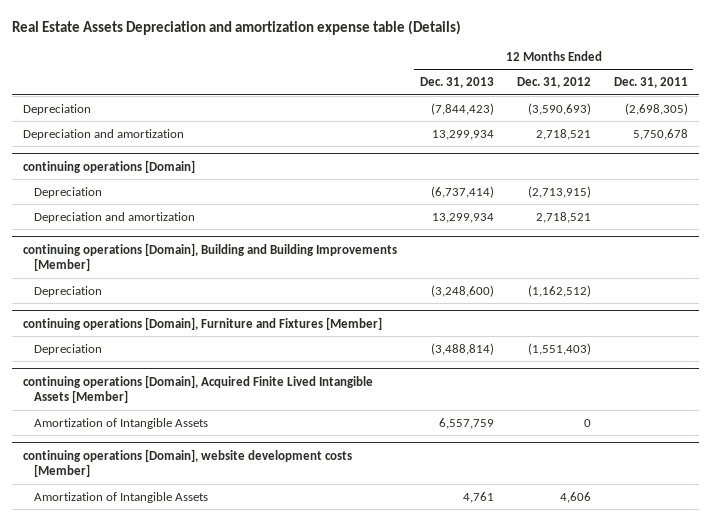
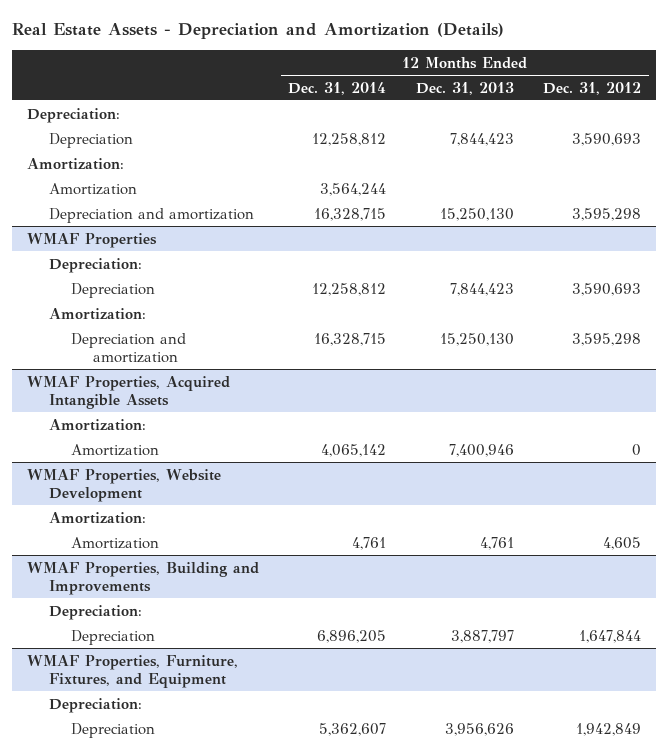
- Real Estate Assets Depreciation and amortization expense table (Details)
+ Real Estate Assets - Depreciation and Amortization (Details)
- | 12 Months Ended Dec. 31, 2013 | 12 Months Ended Dec. 31, 2012 | 12 Months Ended Dec. 31, 2011
+ | 12 Months Ended Dec. 31, 2014 | 12 Months Ended Dec. 31, 2013 | 12 Months Ended Dec. 31, 2012
- Depreciation | (7,844,423) | (3,590,693) | (2,698,305)
- Depreciation and amortization | 13,299,934 | 2,718,521 | 5,750,678
- continuing operations [Domain]
- Depreciation | (6,737,414) | (2,713,915) |
- Depreciation and amortization | 13,299,934 | 2,718,521 |
- continuing operations [Domain], Building and Building Improvements [Member]
- Depreciation | (3,248,600) | (1,162,512) |
- continuing operations [Domain], Furniture and Fixtures [Member]
- Depreciation | (3,488,814) | (1,551,403) |
- continuing operations [Domain], Acquired Finite Lived Intangible Assets [Member]
- Amortization of Intangible Assets | 6,557,759 | 0 |
- continuing operations [Domain], website development costs [Member]
- Amortization of Intangible Assets | 4,761 | 4,606 |
+ Depreciation:
+ Depreciation | 12,258,812 | 7,844,423 | 3,590,693
+ Amortization:
+ Amortization | 3,564,244 | |
+ Depreciation and amortization | 16,328,715 | 15,250,130 | 3,595,298
+ WMAF Properties
+ Depreciation:
+ Depreciation | 12,258,812 | 7,844,423 | 3,590,693
+ Amortization:
+ Depreciation and amortization | 16,328,715 | 15,250,130 | 3,595,298
+ WMAF Properties, Acquired Intangible Assets
+ Amortization:
+ Amortization | 4,065,142 | 7,400,946 | 0
+ WMAF Properties, Website Development
+ Amortization:
+ Amortization | 4,761 | 4,761 | 4,605
+ WMAF Properties, Building and Improvements
+ Depreciation:
+ Depreciation | 6,896,205 | 3,887,797 | 1,647,844
+ WMAF Properties, Furniture, Fixtures, and Equipment
+ Depreciation:
+ Depreciation | 5,362,607 | 3,956,626 | 1,942,849

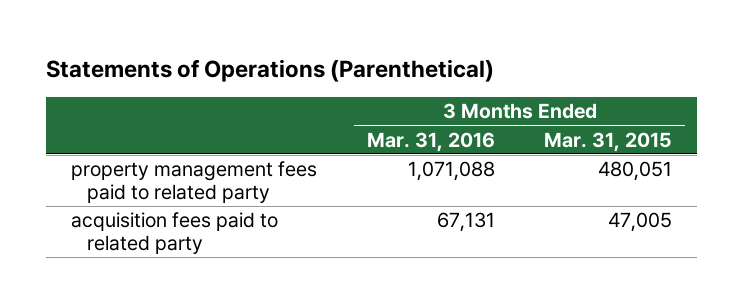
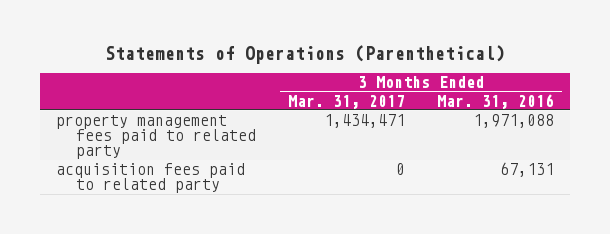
- | 3 Months Ended Mar. 31, 2016 | 3 Months Ended Mar. 31, 2015
+ | 3 Months Ended Mar. 31, 2017 | 3 Months Ended Mar. 31, 2016
- property management fees paid to related party | 1,071,088 | 480,051
+ property management fees paid to related party | 1,434,471 | 1,971,088

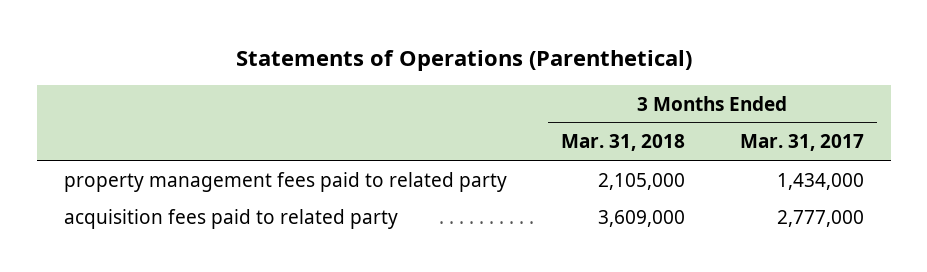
- | 3 Months Ended Mar. 31, 2017 | 3 Months Ended Mar. 31, 2016
+ | 3 Months Ended Mar. 31, 2018 | 3 Months Ended Mar. 31, 2017
- property management fees paid to related party | 1,434,471 | 1,971,088
- acquisition fees paid to related party | 0 | 67,131
+ property management fees paid to related party | 2,105,000 | 1,434,000
+ acquisition fees paid to related party | 3,609,000 | 2,777,000

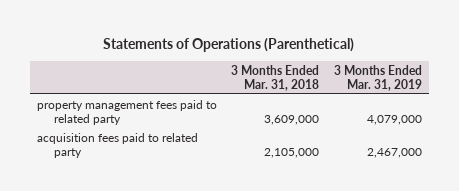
- | 3 Months Ended Mar. 31, 2018 | 3 Months Ended Mar. 31, 2017
+ | 3 Months Ended Mar. 31, 2018 | 3 Months Ended Mar. 31, 2019
- property management fees paid to related party | 2,105,000 | 1,434,000
- acquisition fees paid to related party | 3,609,000 | 2,777,000
+ property management fees paid to related party | 3,609,000 | 4,079,000
+ acquisition fees paid to related party | 2,105,000 | 2,467,000

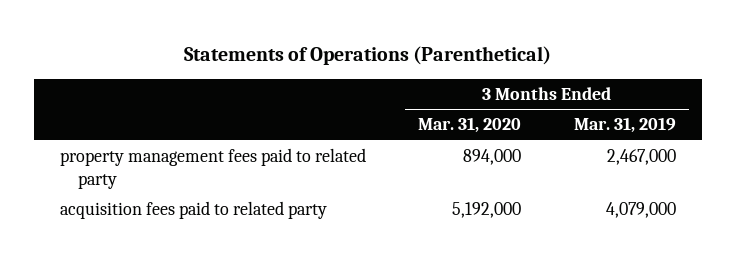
- | 3 Months Ended Mar. 31, 2018 | 3 Months Ended Mar. 31, 2019
+ | 3 Months Ended Mar. 31, 2020 | 3 Months Ended Mar. 31, 2019
- property management fees paid to related party | 3,609,000 | 4,079,000
- acquisition fees paid to related party | 2,105,000 | 2,467,000
+ property management fees paid to related party | 894,000 | 2,467,000
+ acquisition fees paid to related party | 5,192,000 | 4,079,000

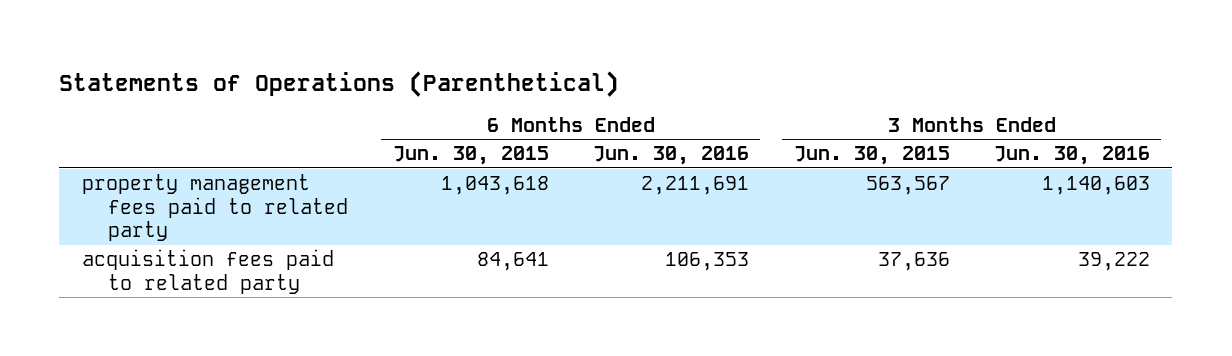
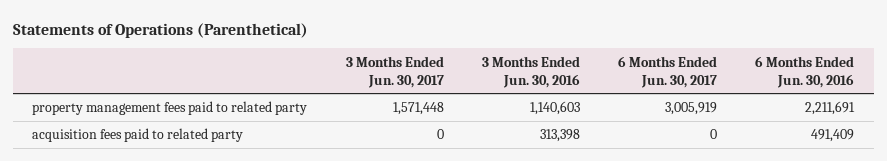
- | 6 Months Ended Jun. 30, 2015 | 6 Months Ended Jun. 30, 2016 | 3 Months Ended Jun. 30, 2015 | 3 Months Ended Jun. 30, 2016
+ | 3 Months Ended Jun. 30, 2017 | 3 Months Ended Jun. 30, 2016 | 6 Months Ended Jun. 30, 2017 | 6 Months Ended Jun. 30, 2016
- acquisition fees paid to related party | 84,641 | 106,353 | 37,636 | 39,222
+ acquisition fees paid to related party | 0 | 313,398 | 0 | 491,409

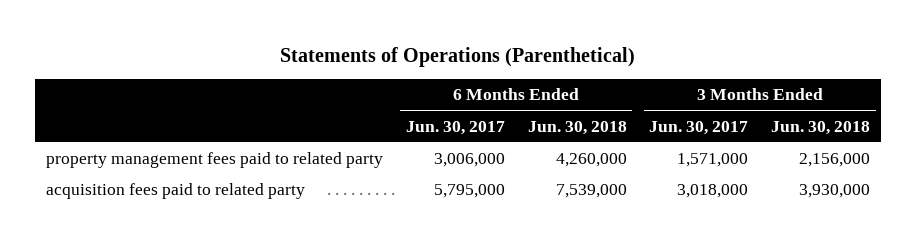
- | 3 Months Ended Jun. 30, 2017 | 3 Months Ended Jun. 30, 2016 | 6 Months Ended Jun. 30, 2017 | 6 Months Ended Jun. 30, 2016
+ | 6 Months Ended Jun. 30, 2017 | 6 Months Ended Jun. 30, 2018 | 3 Months Ended Jun. 30, 2017 | 3 Months Ended Jun. 30, 2018
- property management fees paid to related party | 1,571,448 | 1,140,603 | 3,005,919 | 2,211,691
- acquisition fees paid to related party | 0 | 313,398 | 0 | 491,409
+ property management fees paid to related party | 3,006,000 | 4,260,000 | 1,571,000 | 2,156,000
+ acquisition fees paid to related party | 5,795,000 | 7,539,000 | 3,018,000 | 3,930,000

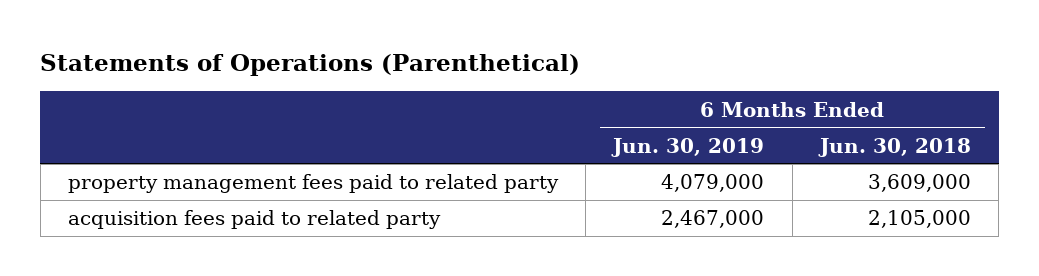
- | 6 Months Ended Jun. 30, 2017 | 6 Months Ended Jun. 30, 2018 | 3 Months Ended Jun. 30, 2017 | 3 Months Ended Jun. 30, 2018
+ | 6 Months Ended Jun. 30, 2019 | 6 Months Ended Jun. 30, 2018
- property management fees paid to related party | 3,006,000 | 4,260,000 | 1,571,000 | 2,156,000
- acquisition fees paid to related party | 5,795,000 | 7,539,000 | 3,018,000 | 3,930,000
+ property management fees paid to related party | 4,079,000 | 3,609,000
+ acquisition fees paid to related party | 2,467,000 | 2,105,000

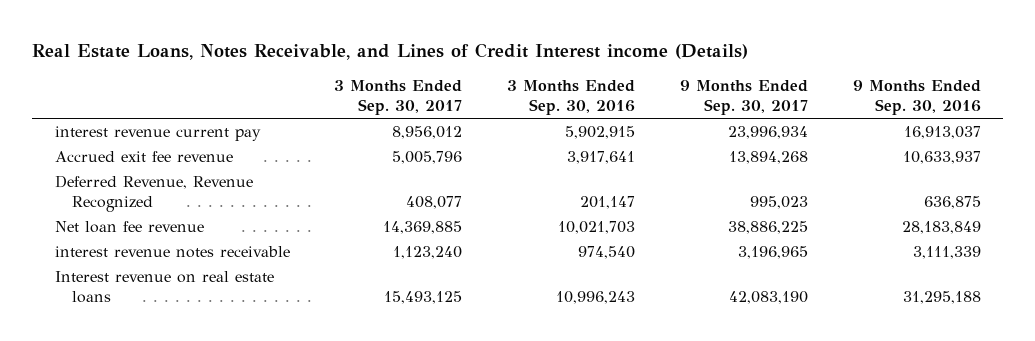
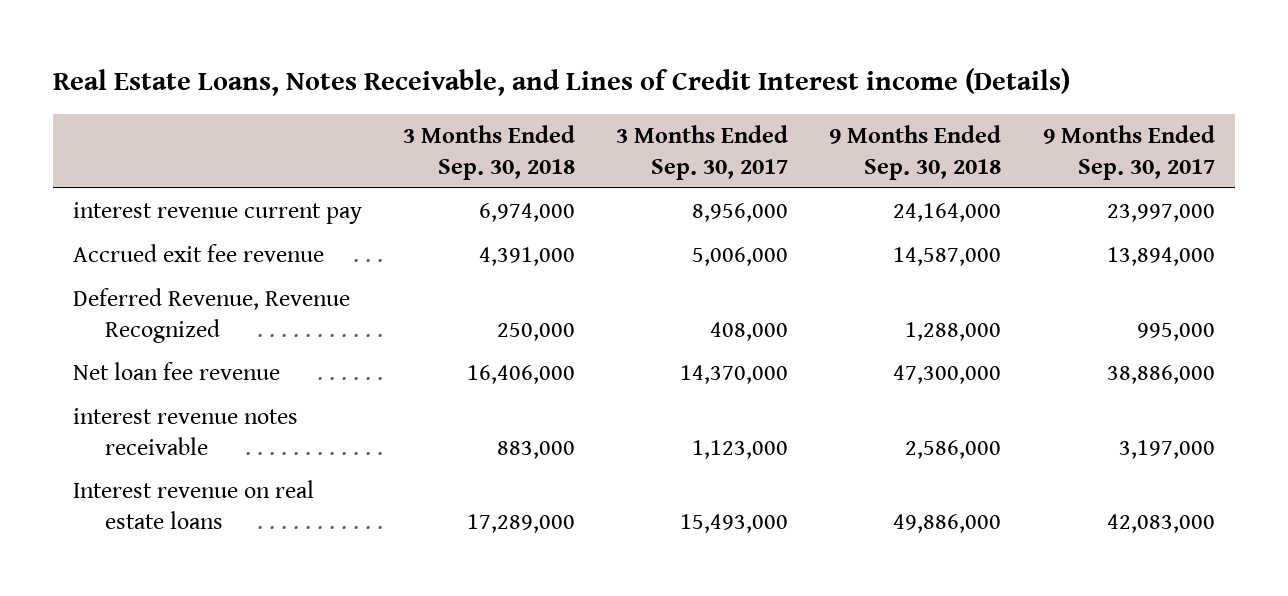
- | 3 Months Ended Sep. 30, 2017 | 3 Months Ended Sep. 30, 2016 | 9 Months Ended Sep. 30, 2017 | 9 Months Ended Sep. 30, 2016
+ | 3 Months Ended Sep. 30, 2018 | 3 Months Ended Sep. 30, 2017 | 9 Months Ended Sep. 30, 2018 | 9 Months Ended Sep. 30, 2017
- interest revenue current pay | 8,956,012 | 5,902,915 | 23,996,934 | 16,913,037
- Accrued exit fee revenue | 5,005,796 | 3,917,641 | 13,894,268 | 10,633,937
- Deferred Revenue, Revenue Recognized | 408,077 | 201,147 | 995,023 | 636,875
- Net loan fee revenue | 14,369,885 | 10,021,703 | 38,886,225 | 28,183,849
- interest revenue notes receivable | 1,123,240 | 974,540 | 3,196,965 | 3,111,339
- Interest revenue on real estate loans | 15,493,125 | 10,996,243 | 42,083,190 | 31,295,188
+ interest revenue current pay | 6,974,000 | 8,956,000 | 24,164,000 | 23,997,000
+ Accrued exit fee revenue | 4,391,000 | 5,006,000 | 14,587,000 | 13,894,000
+ Deferred Revenue, Revenue Recognized | 250,000 | 408,000 | 1,288,000 | 995,000
+ Net loan fee revenue | 16,406,000 | 14,370,000 | 47,300,000 | 38,886,000
+ interest revenue notes receivable | 883,000 | 1,123,000 | 2,586,000 | 3,197,000
+ Interest revenue on real estate loans | 17,289,000 | 15,493,000 | 49,886,000 | 42,083,000

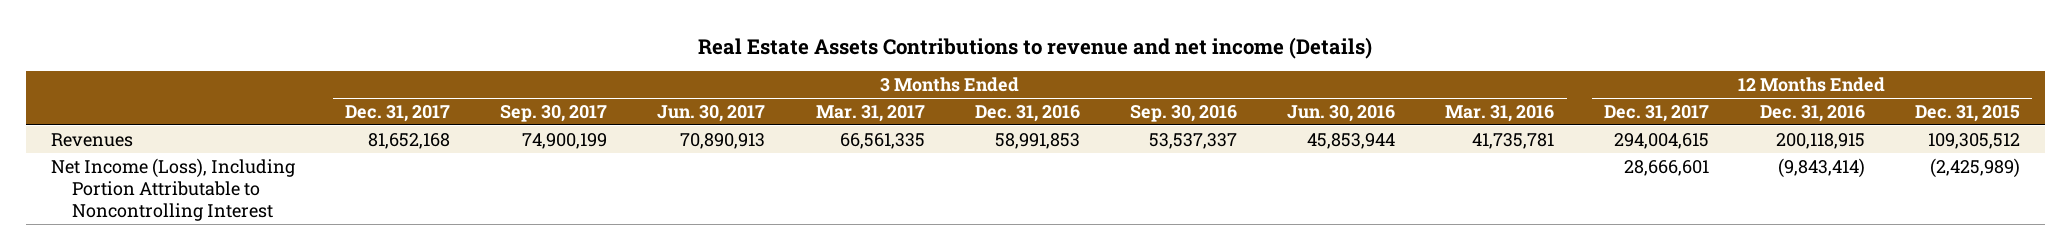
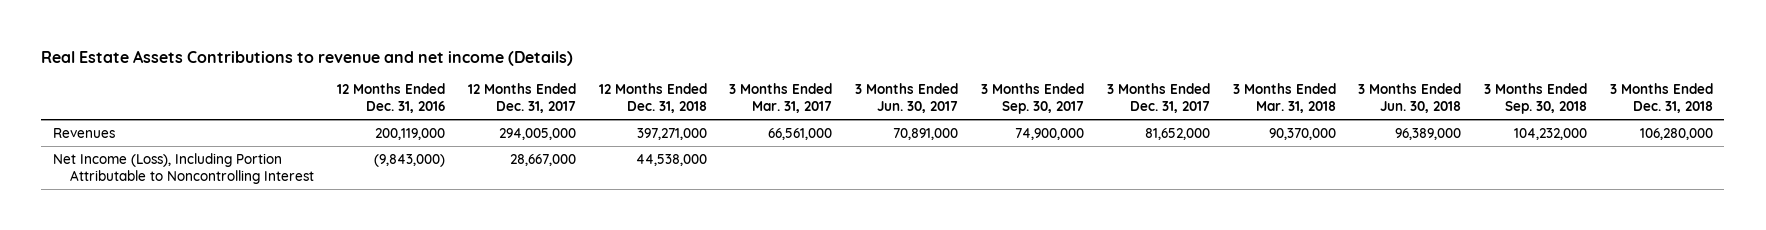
- | 3 Months Ended Dec. 31, 2017 | 3 Months Ended Sep. 30, 2017 | 3 Months Ended Jun. 30, 2017 | 3 Months Ended Mar. 31, 2017 | 3 Months Ended Dec. 31, 2016 | 3 Months Ended Sep. 30, 2016 | 3 Months Ended Jun. 30, 2016 | 3 Months Ended Mar. 31, 2016 | 12 Months Ended Dec. 31, 2017 | 12 Months Ended Dec. 31, 2016 | 12 Months Ended Dec. 31, 2015
+ | 12 Months Ended Dec. 31, 2016 | 12 Months Ended Dec. 31, 2017 | 12 Months Ended Dec. 31, 2018 | 3 Months Ended Mar. 31, 2017 | 3 Months Ended Jun. 30, 2017 | 3 Months Ended Sep. 30, 2017 | 3 Months Ended Dec. 31, 2017 | 3 Months Ended Mar. 31, 2018 | 3 Months Ended Jun. 30, 2018 | 3 Months Ended Sep. 30, 2018 | 3 Months Ended Dec. 31, 2018
- Revenues | 81,652,168 | 74,900,199 | 70,890,913 | 66,561,335 | 58,991,853 | 53,537,337 | 45,853,944 | 41,735,781 | 294,004,615 | 200,118,915 | 109,305,512
- Net Income (Loss), Including Portion Attributable to Noncontrolling Interest | | | | | | | | | 28,666,601 | (9,843,414) | (2,425,989)
+ Revenues | 200,119,000 | 294,005,000 | 397,271,000 | 66,561,000 | 70,891,000 | 74,900,000 | 81,652,000 | 90,370,000 | 96,389,000 | 104,232,000 | 106,280,000
+ Net Income (Loss), Including Portion Attributable to Noncontrolling Interest | (9,843,000) | 28,667,000 | 44,538,000 | | | | | | | |

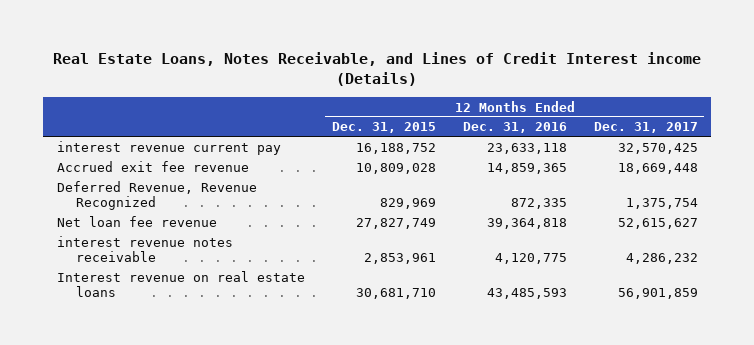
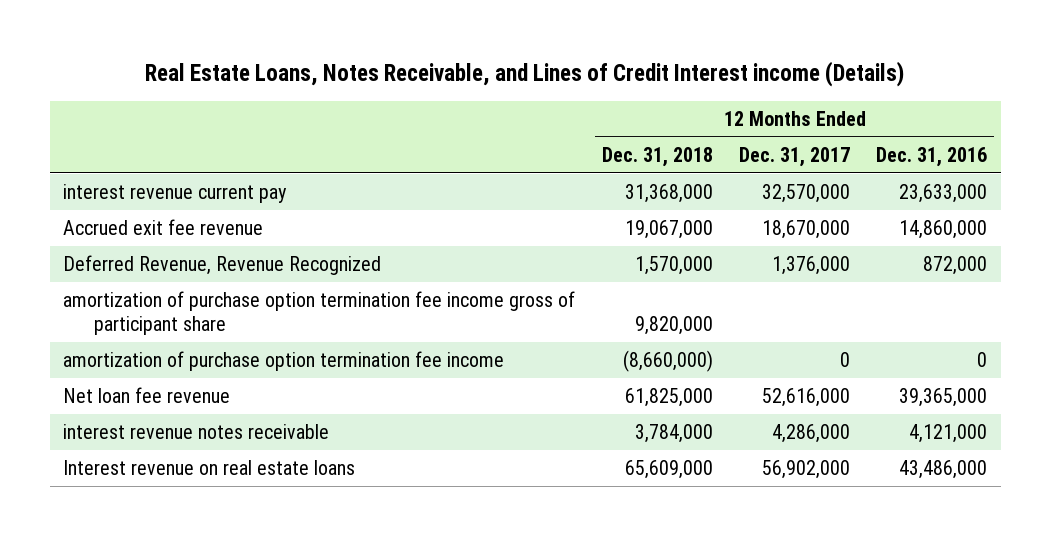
- | 12 Months Ended Dec. 31, 2015 | 12 Months Ended Dec. 31, 2016 | 12 Months Ended Dec. 31, 2017
+ | 12 Months Ended Dec. 31, 2018 | 12 Months Ended Dec. 31, 2017 | 12 Months Ended Dec. 31, 2016
- interest revenue current pay | 16,188,752 | 23,633,118 | 32,570,425
- Accrued exit fee revenue | 10,809,028 | 14,859,365 | 18,669,448
- Deferred Revenue, Revenue Recognized | 829,969 | 872,335 | 1,375,754
- Net loan fee revenue | 27,827,749 | 39,364,818 | 52,615,627
- interest revenue notes receivable | 2,853,961 | 4,120,775 | 4,286,232
- Interest revenue on real estate loans | 30,681,710 | 43,485,593 | 56,901,859
+ interest revenue current pay | 31,368,000 | 32,570,000 | 23,633,000
+ Accrued exit fee revenue | 19,067,000 | 18,670,000 | 14,860,000
+ Deferred Revenue, Revenue Recognized | 1,570,000 | 1,376,000 | 872,000
+ amortization of purchase option termination fee income gross of participant share | 9,820,000 | |
+ amortization of purchase option termination fee income | (8,660,000) | 0 | 0
+ Net loan fee revenue | 61,825,000 | 52,616,000 | 39,365,000
+ interest revenue notes receivable | 3,784,000 | 4,286,000 | 4,121,000
+ Interest revenue on real estate loans | 65,609,000 | 56,902,000 | 43,486,000

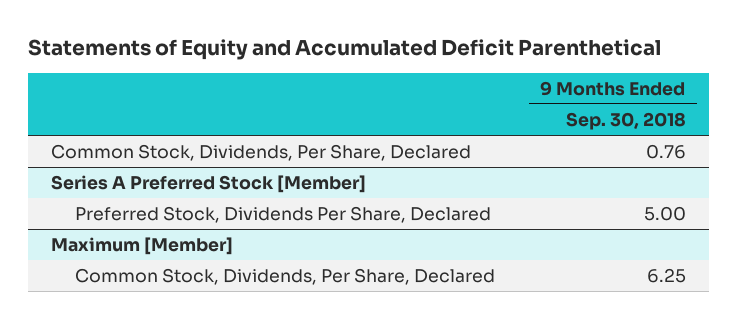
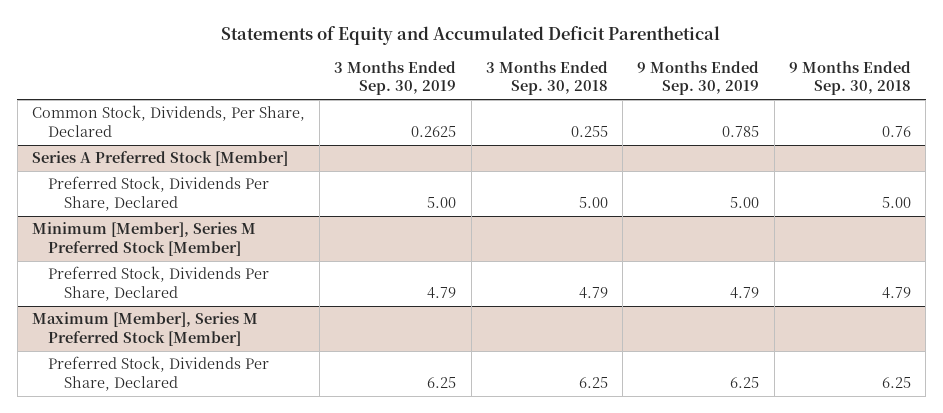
- | 9 Months Ended Sep. 30, 2018
+ | 3 Months Ended Sep. 30, 2019 | 3 Months Ended Sep. 30, 2018 | 9 Months Ended Sep. 30, 2019 | 9 Months Ended Sep. 30, 2018
- Maximum [Member]
- Common Stock, Dividends, Per Share, Declared | 6.25
+ Minimum [Member], Series M Preferred Stock [Member]
+ Preferred Stock, Dividends Per Share, Declared | 4.79 | 4.79 | 4.79 | 4.79
+ Maximum [Member], Series M Preferred Stock [Member]
+ Preferred Stock, Dividends Per Share, Declared | 6.25 | 6.25 | 6.25 | 6.25

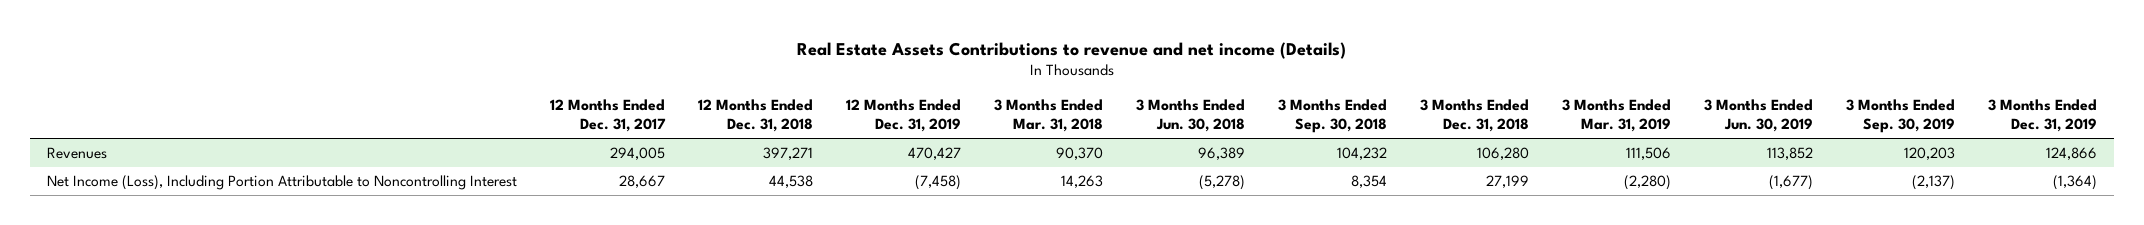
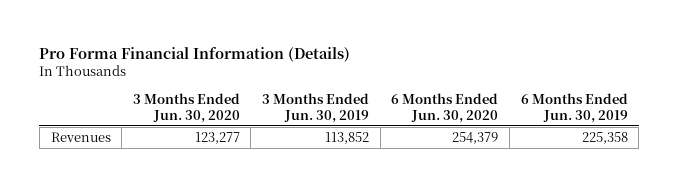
- Real Estate Assets Contributions to revenue and net income (Details)
+ Pro Forma Financial Information (Details)
- | 12 Months Ended Dec. 31, 2017 | 12 Months Ended Dec. 31, 2018 | 12 Months Ended Dec. 31, 2019 | 3 Months Ended Mar. 31, 2018 | 3 Months Ended Jun. 30, 2018 | 3 Months Ended Sep. 30, 2018 | 3 Months Ended Dec. 31, 2018 | 3 Months Ended Mar. 31, 2019 | 3 Months Ended Jun. 30, 2019 | 3 Months Ended Sep. 30, 2019 | 3 Months Ended Dec. 31, 2019
+ | 3 Months Ended Jun. 30, 2020 | 3 Months Ended Jun. 30, 2019 | 6 Months Ended Jun. 30, 2020 | 6 Months Ended Jun. 30, 2019
- Net Income (Loss), Including Portion Attributable to Noncontrolling Interest | 28,667 | 44,538 | (7,458) | 14,263 | (5,278) | 8,354 | 27,199 | (2,280) | (1,677) | (2,137) | (1,364)

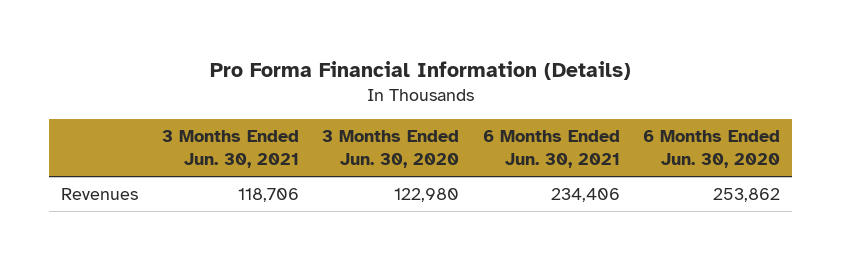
- | 3 Months Ended Jun. 30, 2020 | 3 Months Ended Jun. 30, 2019 | 6 Months Ended Jun. 30, 2020 | 6 Months Ended Jun. 30, 2019
+ | 3 Months Ended Jun. 30, 2021 | 3 Months Ended Jun. 30, 2020 | 6 Months Ended Jun. 30, 2021 | 6 Months Ended Jun. 30, 2020
- Revenues | 123,277 | 113,852 | 254,379 | 225,358
+ Revenues | 118,706 | 122,980 | 234,406 | 253,862

